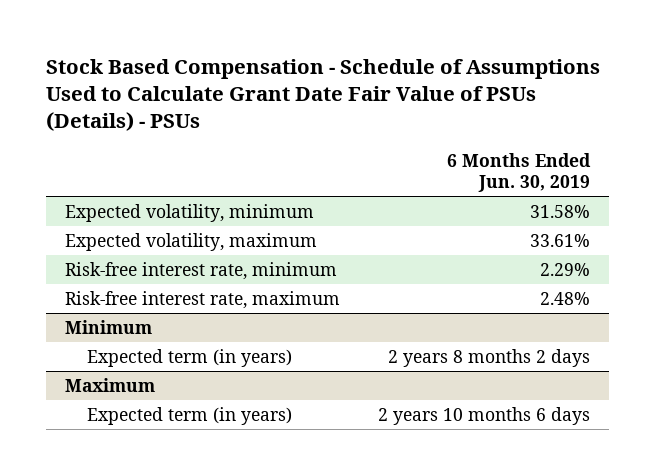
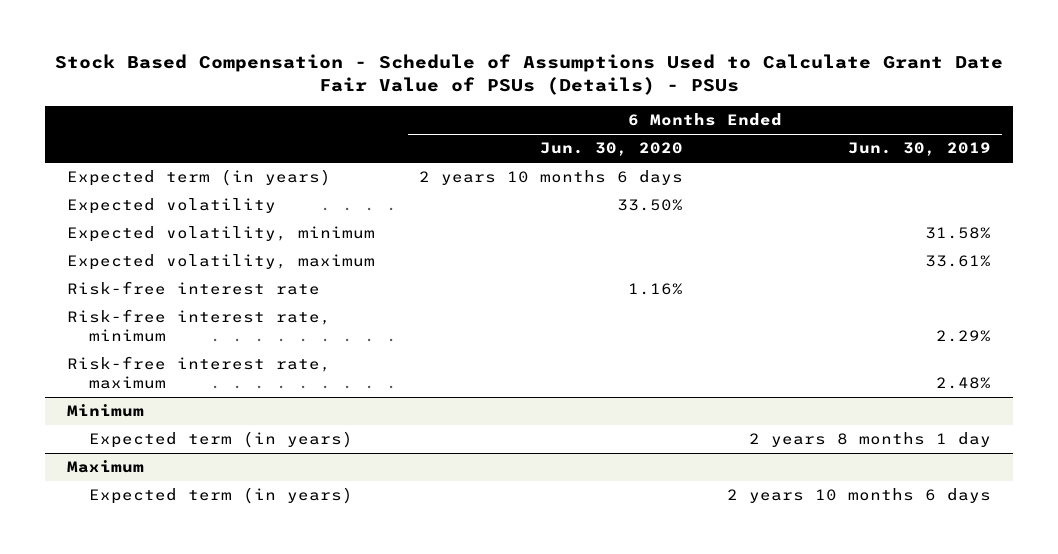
- | 6 Months Ended Jun. 30, 2019
+ | 6 Months Ended Jun. 30, 2020 | 6 Months Ended Jun. 30, 2019
+ Expected term (in years) | 2 years 10 months 6 days |
+ Expected volatility | 33.50% |
+ Risk-free interest rate | 1.16% |
@ Minimum
- Expected term (in years) | 2 years 8 months 2 days
+ Expected term (in years) | | 2 years 8 months 1 day

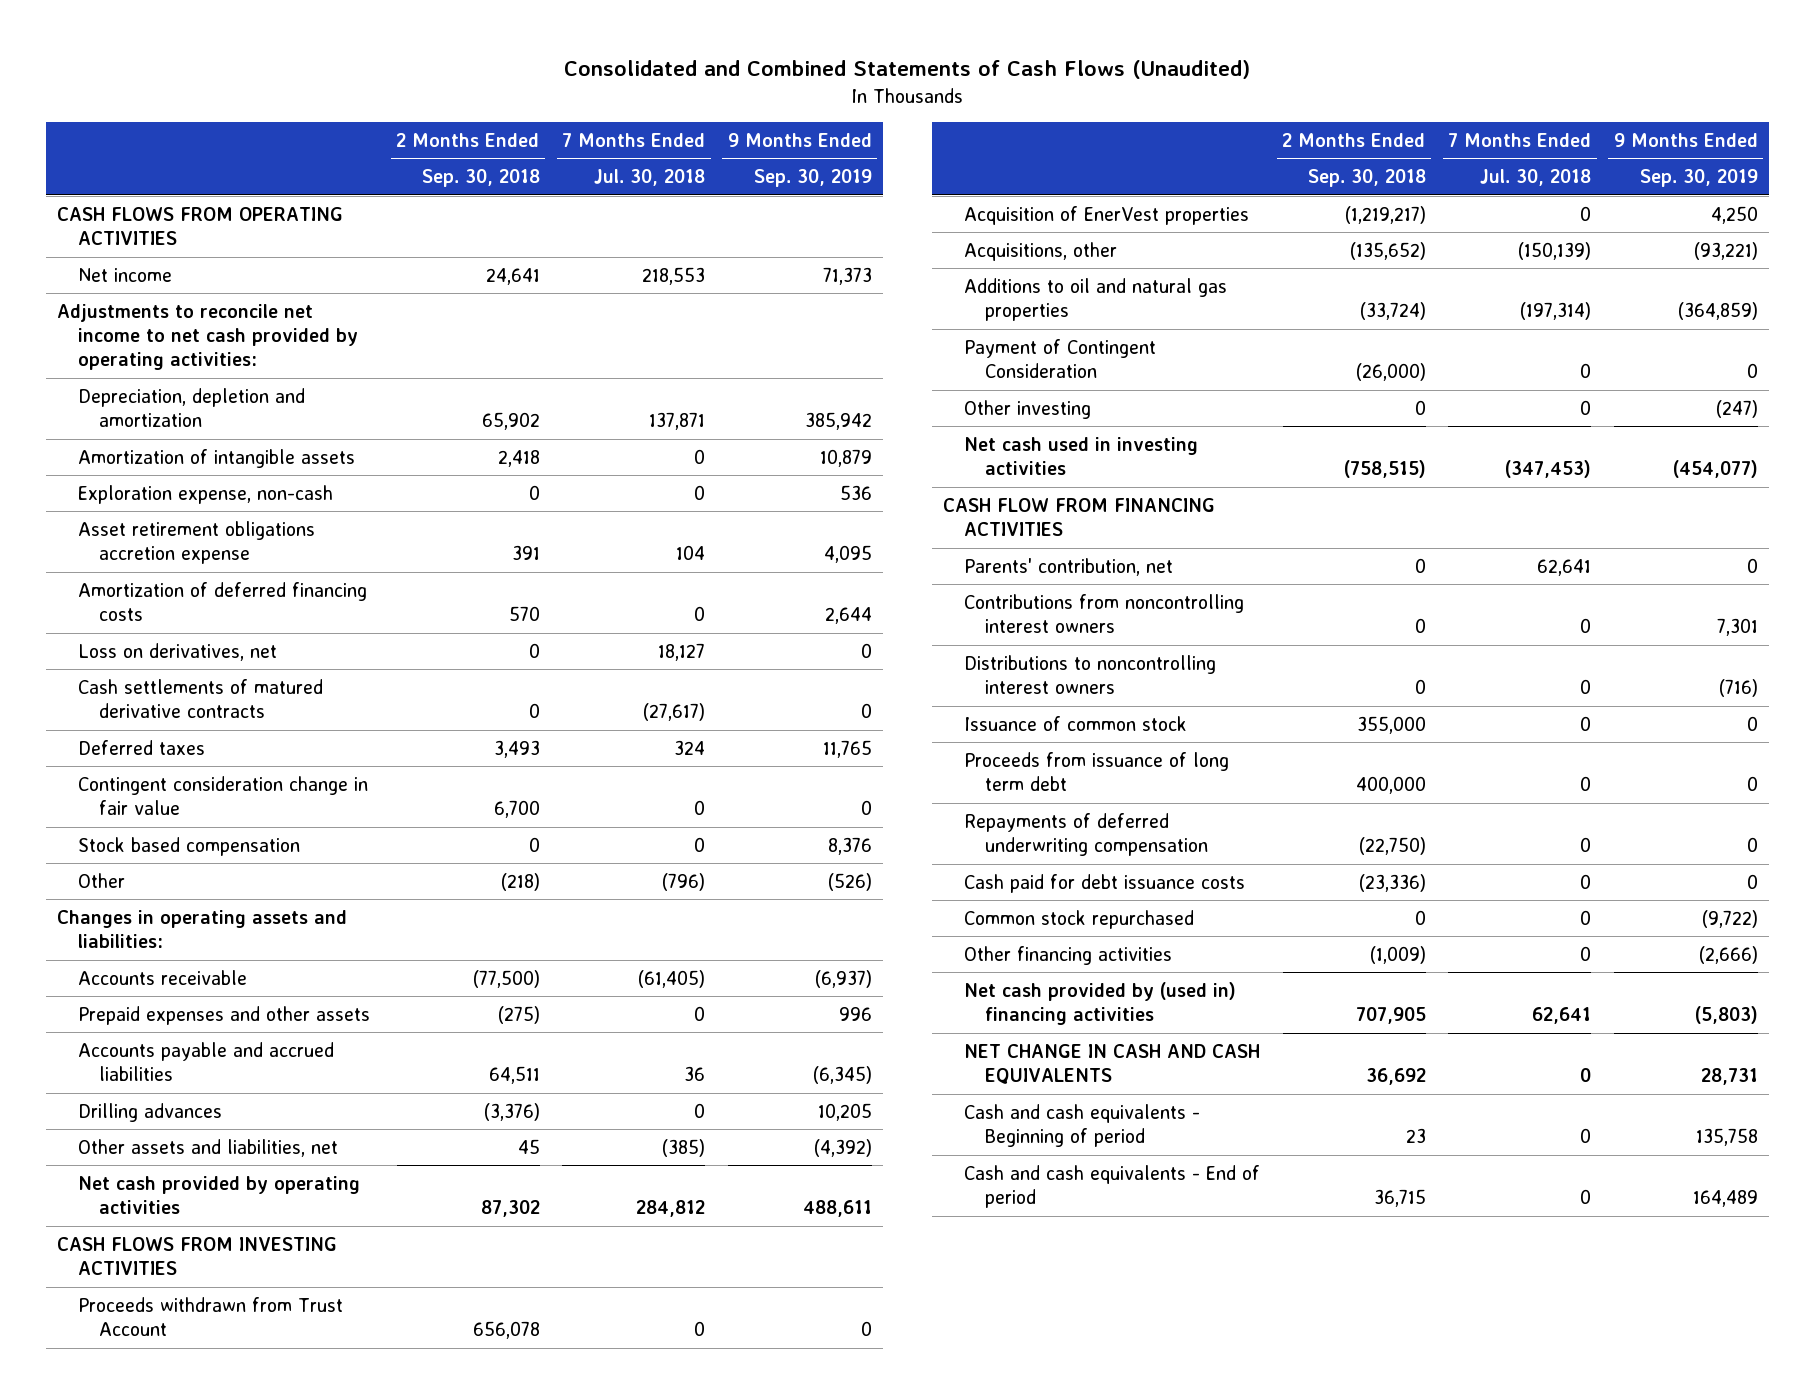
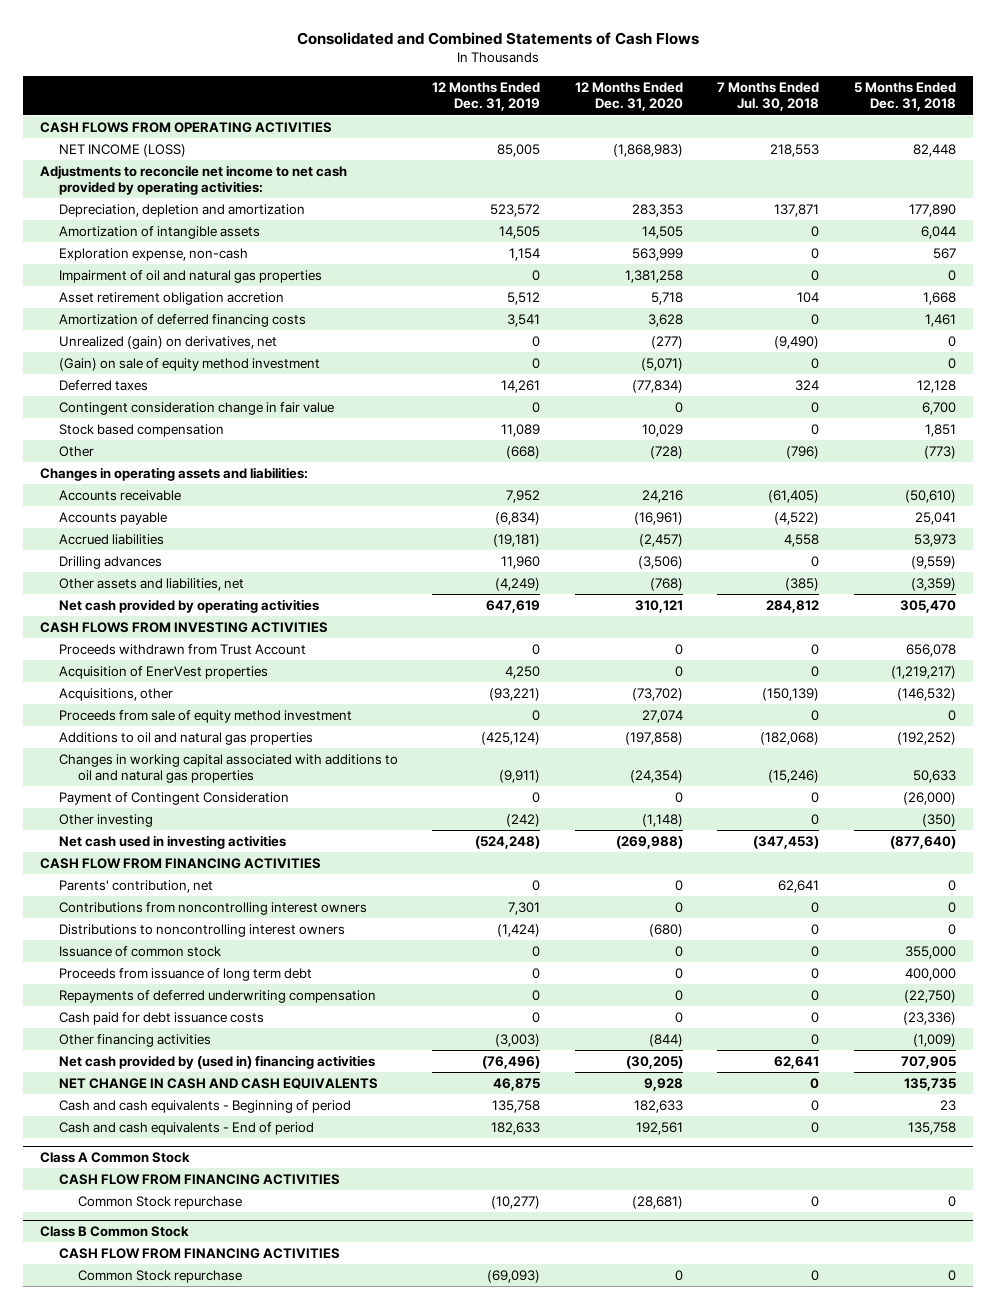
- Consolidated and Combined Statements of Cash Flows (Unaudited)
+ Consolidated and Combined Statements of Cash Flows
- | 2 Months Ended Sep. 30, 2018 | 7 Months Ended Jul. 30, 2018 | 9 Months Ended Sep. 30, 2019
+ | 12 Months Ended Dec. 31, 2019 | 12 Months Ended Dec. 31, 2020 | 7 Months Ended Jul. 30, 2018 | 5 Months Ended Dec. 31, 2018
- Net income | 24,641 | 218,553 | 71,373
+ NET INCOME (LOSS) | 85,005 | (1,868,983) | 218,553 | 82,448
- Asset retirement obligations accretion expense | 391 | 104 | 4,095
+ Impairment of oil and natural gas properties | 0 | 1,381,258 | 0 | 0
+ Asset retirement obligation accretion | 5,512 | 5,718 | 104 | 1,668
- Loss on derivatives, net | 0 | 18,127 | 0
- Cash settlements of matured derivative contracts | 0 | (27,617) | 0
+ Unrealized (gain) on derivatives, net | 0 | (277) | (9,490) | 0
+ (Gain) on sale of equity method investment | 0 | (5,071) | 0 | 0
- Prepaid expenses and other assets | (275) | 0 | 996
- Accounts payable and accrued liabilities | 64,511 | 36 | (6,345)
+ Accounts payable | (6,834) | (16,961) | (4,522) | 25,041
+ Accrued liabilities | (19,181) | (2,457) | 4,558 | 53,973
- Additions to oil and natural gas properties | (33,724) | (197,314) | (364,859)
+ Proceeds from sale of equity method investment | 0 | 27,074 | 0 | 0
+ Additions to oil and natural gas properties | (425,124) | (197,858) | (182,068) | (192,252)
+ Changes in working capital associated with additions to oil and natural gas properties | (9,911) | (24,354) | (15,246) | 50,633
- Common stock repurchased | 0 | 0 | (9,722)
+ Class A Common Stock
+ CASH FLOW FROM FINANCING ACTIVITIES
+ Common Stock repurchase | (10,277) | (28,681) | 0 | 0
+ Class B Common Stock
+ CASH FLOW FROM FINANCING ACTIVITIES
+ Common Stock repurchase | (69,093) | 0 | 0 | 0

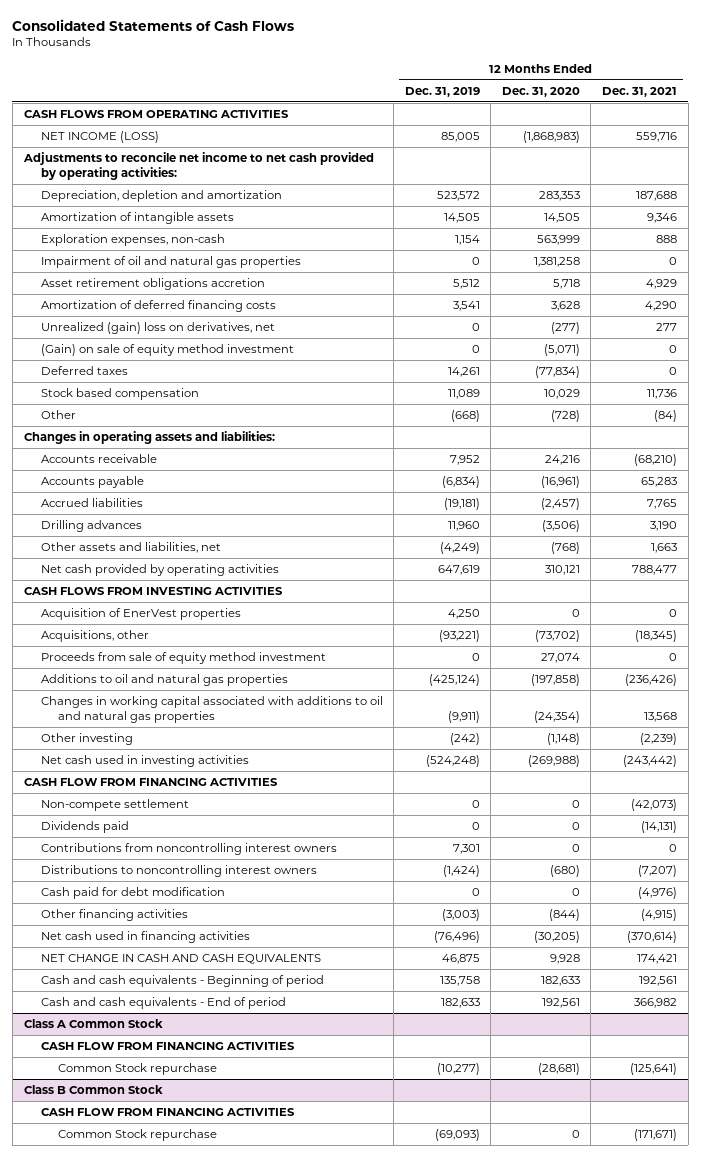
- Consolidated and Combined Statements of Cash Flows
+ Consolidated Statements of Cash Flows
- | 12 Months Ended Dec. 31, 2019 | 12 Months Ended Dec. 31, 2020 | 7 Months Ended Jul. 30, 2018 | 5 Months Ended Dec. 31, 2018
+ | 12 Months Ended Dec. 31, 2019 | 12 Months Ended Dec. 31, 2020 | 12 Months Ended Dec. 31, 2021
- Exploration expense, non-cash | 1,154 | 563,999 | 0 | 567
+ Exploration expenses, non-cash | 1,154 | 563,999 | 888
- Asset retirement obligation accretion | 5,512 | 5,718 | 104 | 1,668
+ Asset retirement obligations accretion | 5,512 | 5,718 | 4,929
- Unrealized (gain) on derivatives, net | 0 | (277) | (9,490) | 0
+ Unrealized (gain) loss on derivatives, net | 0 | (277) | 277
- Contingent consideration change in fair value | 0 | 0 | 0 | 6,700
- Proceeds withdrawn from Trust Account | 0 | 0 | 0 | 656,078
- Payment of Contingent Consideration | 0 | 0 | 0 | (26,000)
- Parents' contribution, net | 0 | 0 | 62,641 | 0
+ Non-compete settlement | 0 | 0 | (42,073)
+ Dividends paid | 0 | 0 | (14,131)
- Issuance of common stock | 0 | 0 | 0 | 355,000
- Proceeds from issuance of long term debt | 0 | 0 | 0 | 400,000
- Repayments of deferred underwriting compensation | 0 | 0 | 0 | (22,750)
- Cash paid for debt issuance costs | 0 | 0 | 0 | (23,336)
+ Cash paid for debt modification | 0 | 0 | (4,976)
- Net cash provided by (used in) financing activities | (76,496) | (30,205) | 62,641 | 707,905
+ Net cash used in financing activities | (76,496) | (30,205) | (370,614)

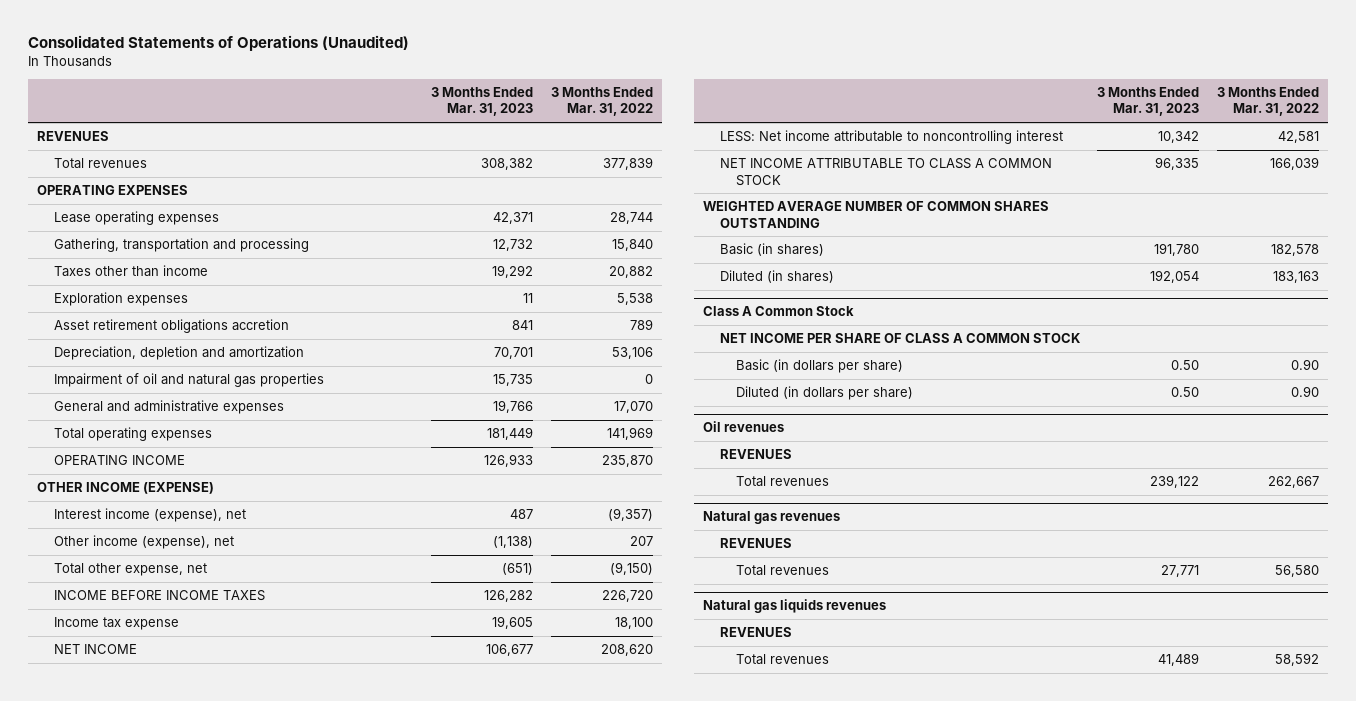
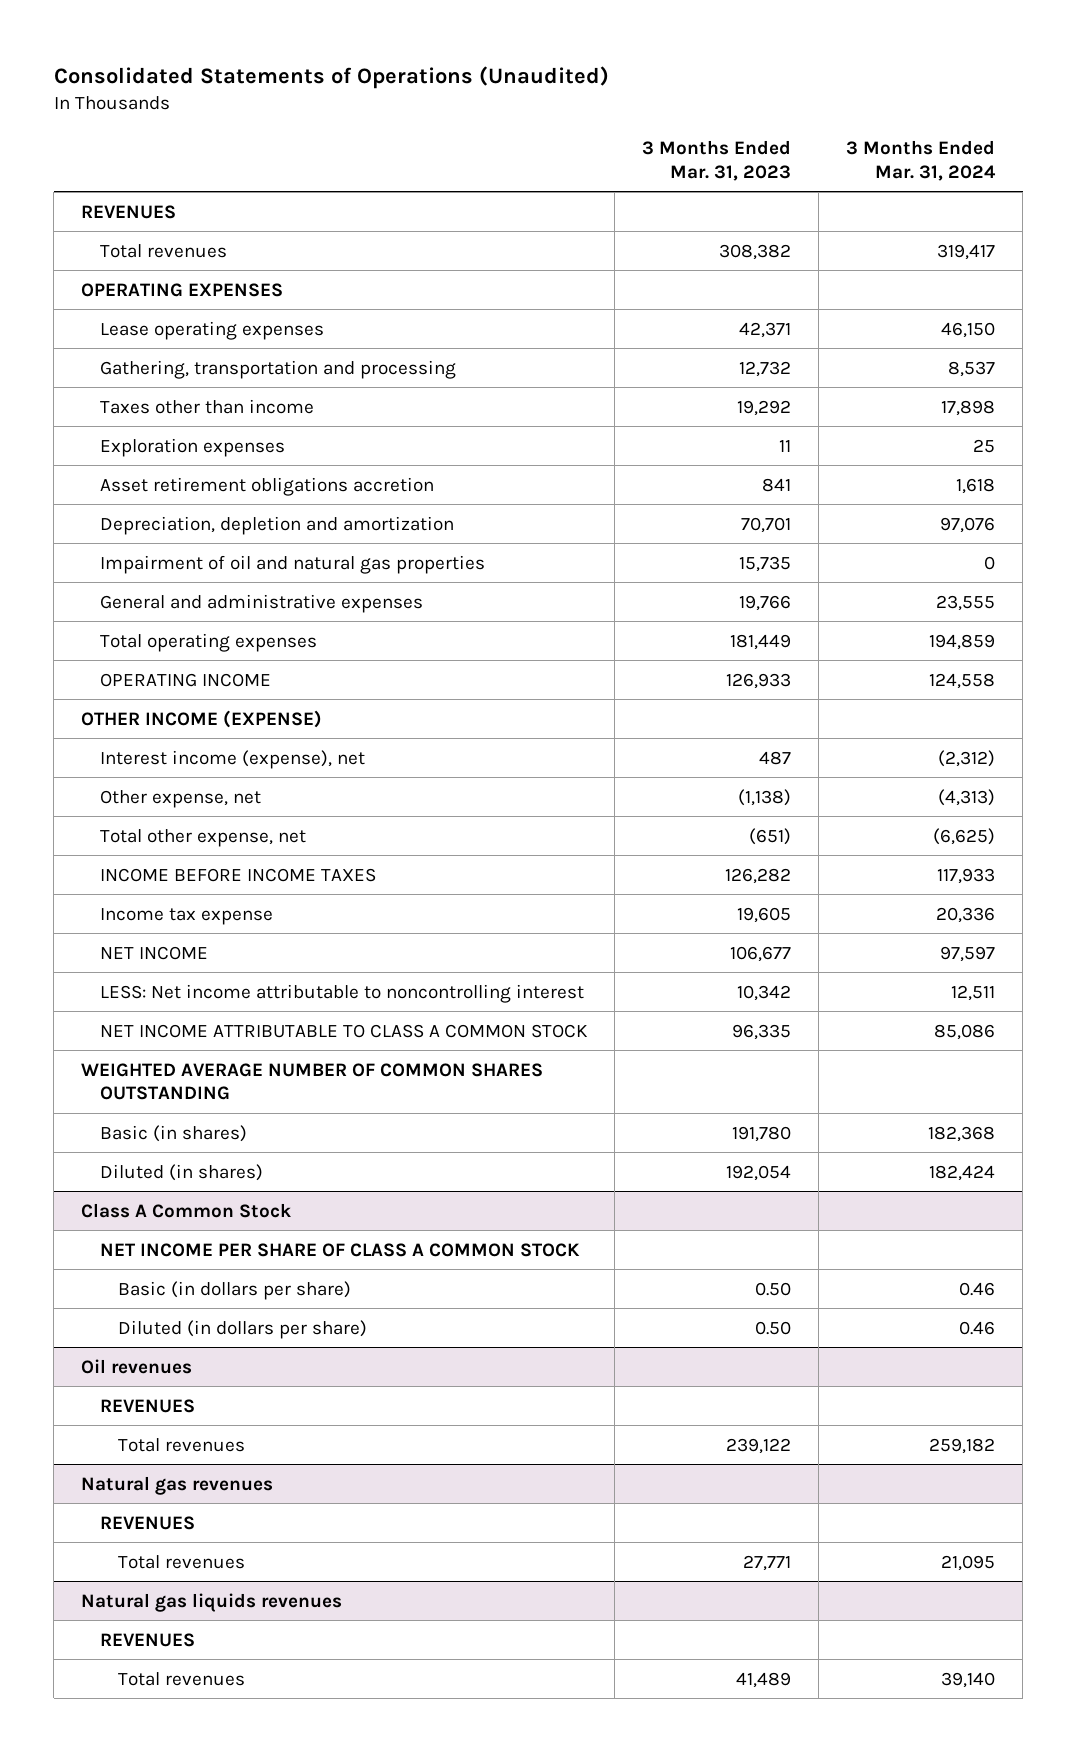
- | 3 Months Ended Mar. 31, 2023 | 3 Months Ended Mar. 31, 2022
+ | 3 Months Ended Mar. 31, 2023 | 3 Months Ended Mar. 31, 2024
- Other income (expense), net | (1,138) | 207
+ Other expense, net | (1,138) | (4,313)

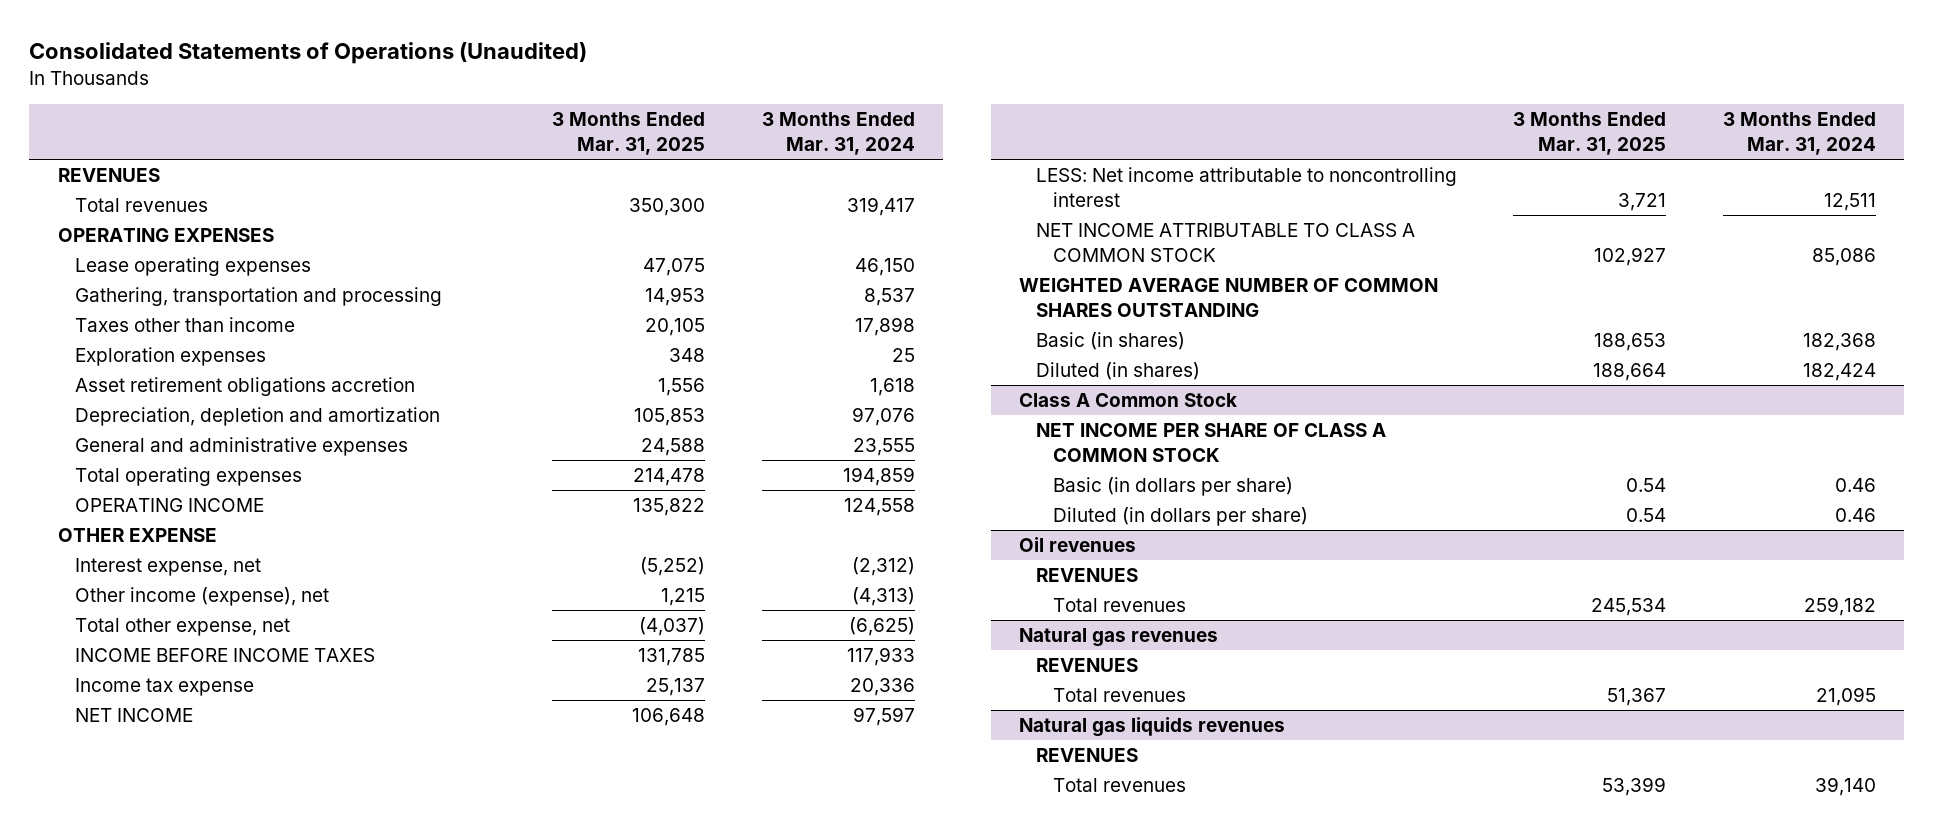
- | 3 Months Ended Mar. 31, 2023 | 3 Months Ended Mar. 31, 2024
+ | 3 Months Ended Mar. 31, 2025 | 3 Months Ended Mar. 31, 2024
- Impairment of oil and natural gas properties | 15,735 | 0
- OTHER INCOME (EXPENSE)
- Interest income (expense), net | 487 | (2,312)
- Other expense, net | (1,138) | (4,313)
+ OTHER EXPENSE
+ Interest expense, net | (5,252) | (2,312)
+ Other income (expense), net | 1,215 | (4,313)

